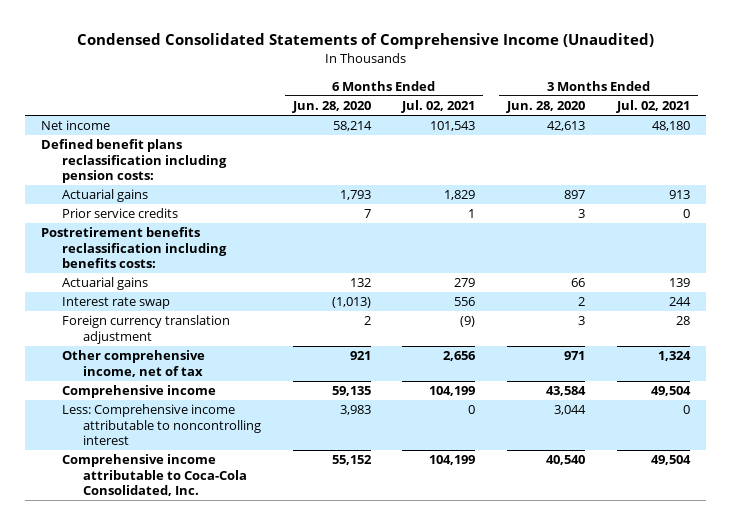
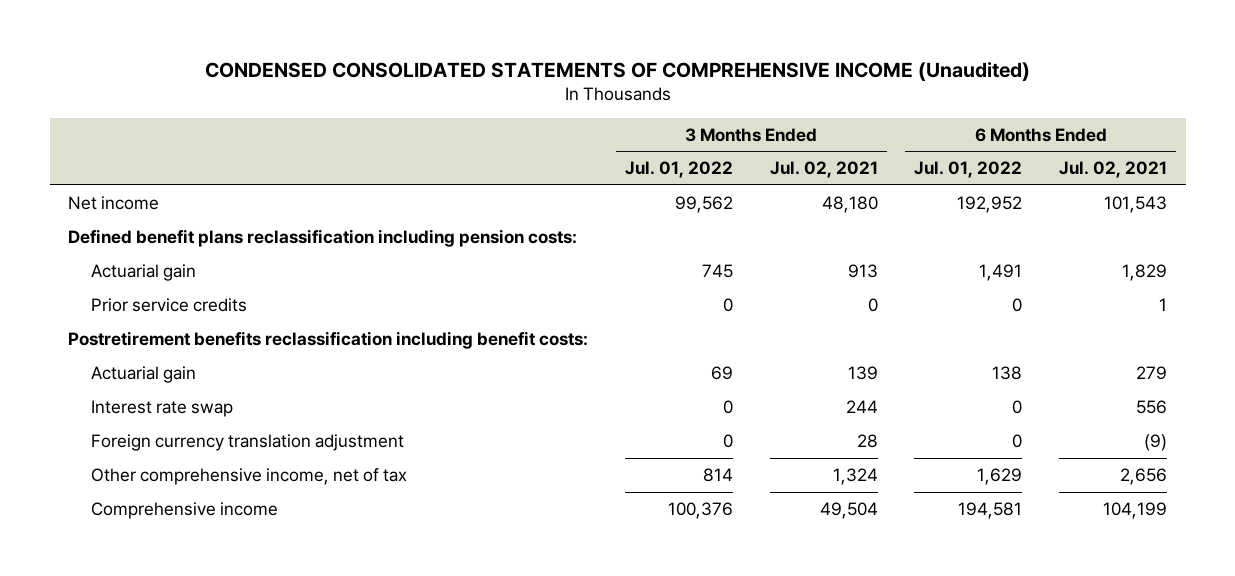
- Condensed Consolidated Statements of Comprehensive Income (Unaudited)
+ CONDENSED CONSOLIDATED STATEMENTS OF COMPREHENSIVE INCOME (Unaudited)
- | 6 Months Ended Jun. 28, 2020 | 6 Months Ended Jul. 02, 2021 | 3 Months Ended Jun. 28, 2020 | 3 Months Ended Jul. 02, 2021
+ | 3 Months Ended Jul. 01, 2022 | 3 Months Ended Jul. 02, 2021 | 6 Months Ended Jul. 01, 2022 | 6 Months Ended Jul. 02, 2021
- Actuarial gains | 1,793 | 1,829 | 897 | 913
+ Actuarial gain | 745 | 913 | 1,491 | 1,829
- Postretirement benefits reclassification including benefits costs:
- Actuarial gains | 132 | 279 | 66 | 139
+ Postretirement benefits reclassification including benefit costs:
+ Actuarial gain | 69 | 139 | 138 | 279
- Less: Comprehensive income attributable to noncontrolling interest | 3,983 | 0 | 3,044 | 0
- Comprehensive income attributable to Coca-Cola Consolidated, Inc. | 55,152 | 104,199 | 40,540 | 49,504

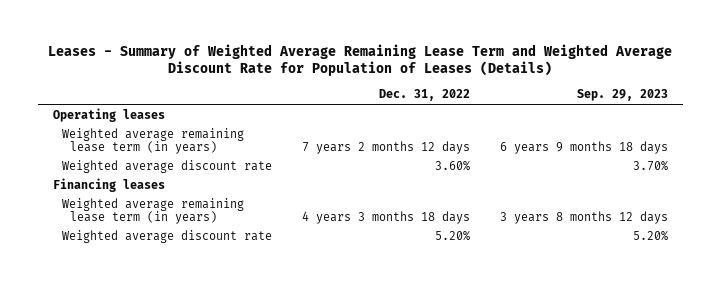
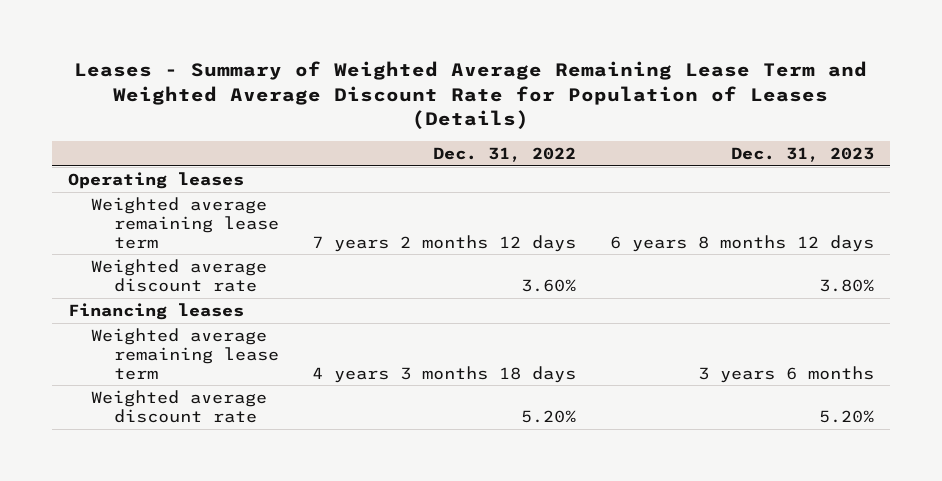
- | Dec. 31, 2022 | Sep. 29, 2023
+ | Dec. 31, 2022 | Dec. 31, 2023
- Weighted average remaining lease term (in years) | 7 years 2 months 12 days | 6 years 9 months 18 days
+ Weighted average remaining lease term | 7 years 2 months 12 days | 6 years 8 months 12 days
- Weighted average remaining lease term (in years) | 4 years 3 months 18 days | 3 years 8 months 12 days
+ Weighted average remaining lease term | 4 years 3 months 18 days | 3 years 6 months

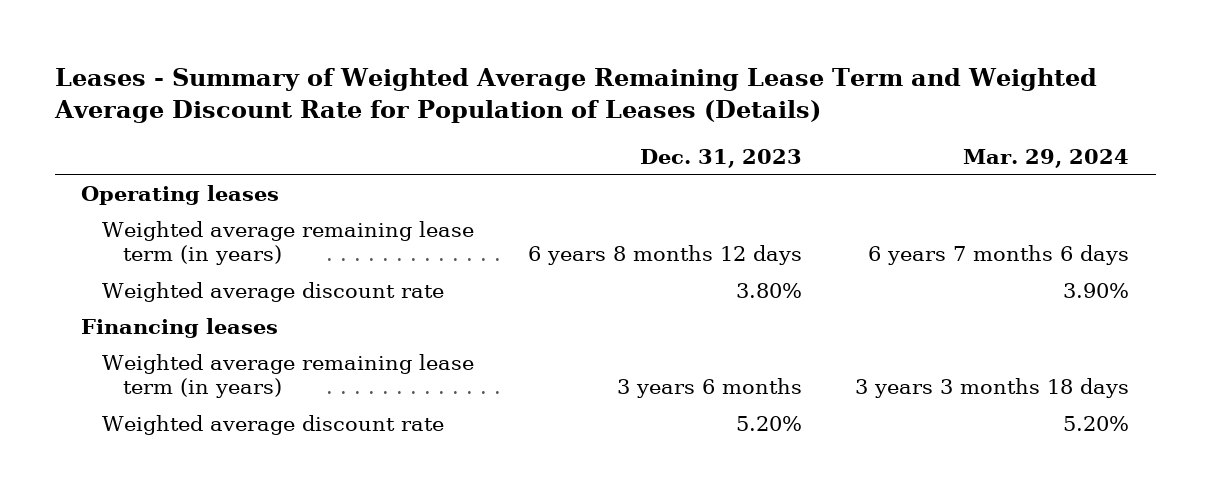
- | Dec. 31, 2022 | Dec. 31, 2023
+ | Dec. 31, 2023 | Mar. 29, 2024
- Weighted average remaining lease term | 7 years 2 months 12 days | 6 years 8 months 12 days
+ Weighted average remaining lease term (in years) | 6 years 8 months 12 days | 6 years 7 months 6 days
- Weighted average remaining lease term | 4 years 3 months 18 days | 3 years 6 months
+ Weighted average remaining lease term (in years) | 3 years 6 months | 3 years 3 months 18 days

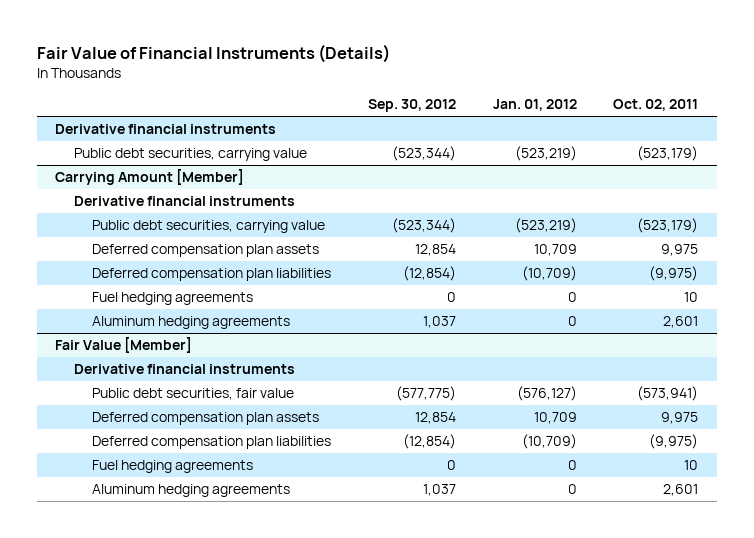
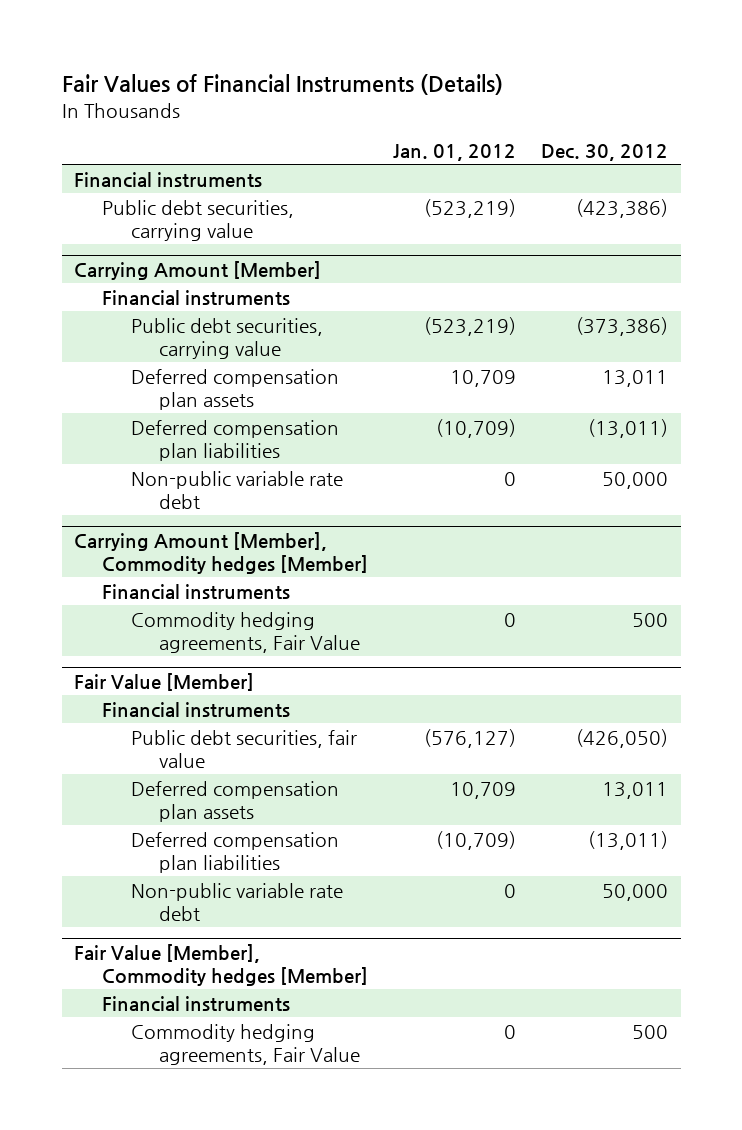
- Fair Value of Financial Instruments (Details)
+ Fair Values of Financial Instruments (Details)
- | Sep. 30, 2012 | Jan. 01, 2012 | Oct. 02, 2011
+ | Jan. 01, 2012 | Dec. 30, 2012
- Derivative financial instruments
+ Financial instruments
@ Carrying Amount [Member]
- Derivative financial instruments
+ Financial instruments
- Fuel hedging agreements | 0 | 0 | 10
- Aluminum hedging agreements | 1,037 | 0 | 2,601
+ Non-public variable rate debt | 0 | 50,000
+ Carrying Amount [Member], Commodity hedges [Member]
+ Financial instruments
+ Commodity hedging agreements, Fair Value | 0 | 500
@ Fair Value [Member]
- Derivative financial instruments
+ Financial instruments
- Fuel hedging agreements | 0 | 0 | 10
- Aluminum hedging agreements | 1,037 | 0 | 2,601
+ Non-public variable rate debt | 0 | 50,000
+ Fair Value [Member], Commodity hedges [Member]
+ Financial instruments
+ Commodity hedging agreements, Fair Value | 0 | 500

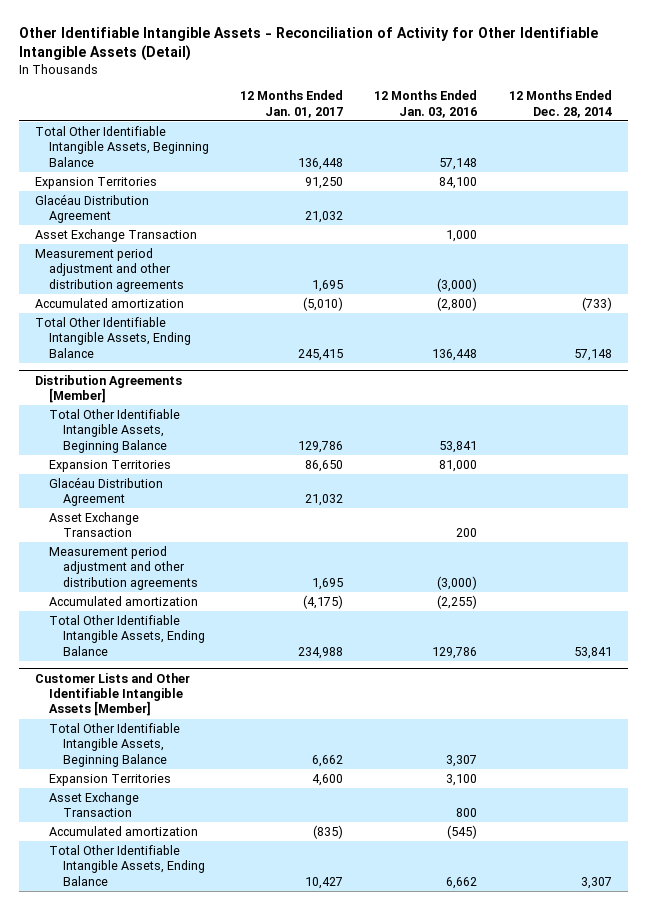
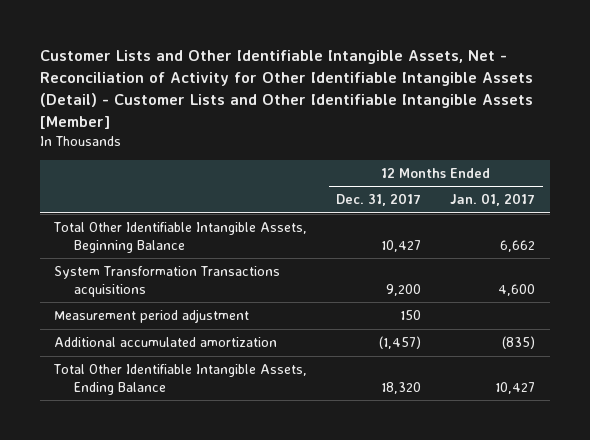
- Other Identifiable Intangible Assets - Reconciliation of Activity for Other Identifiable Intangible Assets (Detail)
+ Customer Lists and Other Identifiable Intangible Assets, Net - Reconciliation of Activity for Other Identifiable Intangible Assets (Detail) - Customer Lists and Other Identifiable Intangible Assets [Member]
- | 12 Months Ended Jan. 01, 2017 | 12 Months Ended Jan. 03, 2016 | 12 Months Ended Dec. 28, 2014
+ | 12 Months Ended Dec. 31, 2017 | 12 Months Ended Jan. 01, 2017
- Total Other Identifiable Intangible Assets, Beginning Balance | 136,448 | 57,148 |
- Expansion Territories | 91,250 | 84,100 |
- Glacéau Distribution Agreement | 21,032 | |
- Asset Exchange Transaction | | 1,000 |
- Measurement period adjustment and other distribution agreements | 1,695 | (3,000) |
- Accumulated amortization | (5,010) | (2,800) | (733)
- Total Other Identifiable Intangible Assets, Ending Balance | 245,415 | 136,448 | 57,148
- Distribution Agreements [Member]
- Total Other Identifiable Intangible Assets, Beginning Balance | 129,786 | 53,841 |
- Expansion Territories | 86,650 | 81,000 |
- Glacéau Distribution Agreement | 21,032 | |
- Asset Exchange Transaction | | 200 |
- Measurement period adjustment and other distribution agreements | 1,695 | (3,000) |
- Accumulated amortization | (4,175) | (2,255) |
- Total Other Identifiable Intangible Assets, Ending Balance | 234,988 | 129,786 | 53,841
- Customer Lists and Other Identifiable Intangible Assets [Member]
- Expansion Territories | 4,600 | 3,100 |
- Asset Exchange Transaction | | 800 |
- Accumulated amortization | (835) | (545) |
+ System Transformation Transactions acquisitions | 9,200 | 4,600
+ Measurement period adjustment | 150 |
+ Additional accumulated amortization | (1,457) | (835)

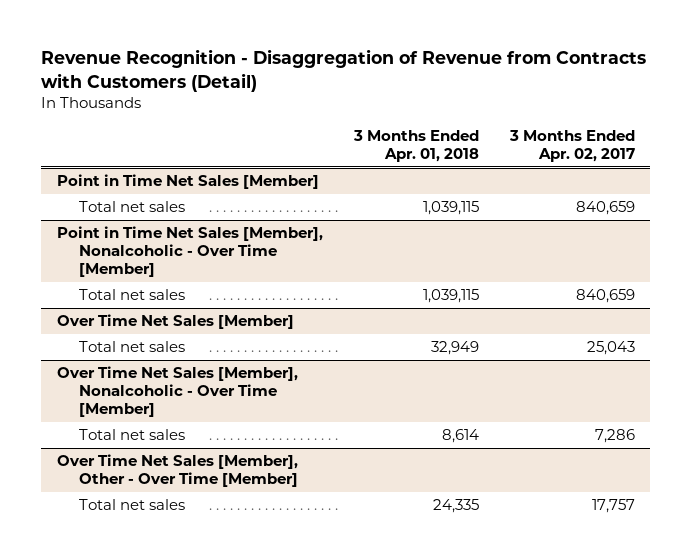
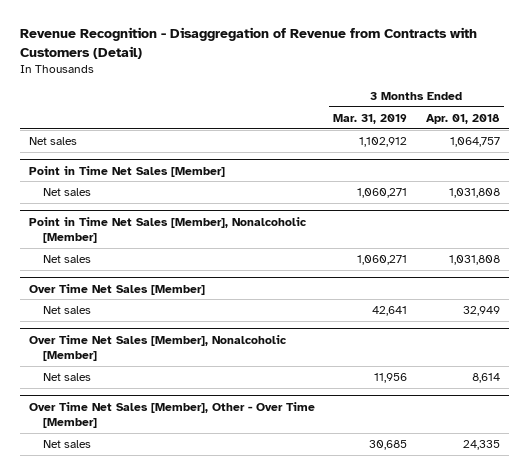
- | 3 Months Ended Apr. 01, 2018 | 3 Months Ended Apr. 02, 2017
+ | 3 Months Ended Mar. 31, 2019 | 3 Months Ended Apr. 01, 2018
+ Net sales | 1,102,912 | 1,064,757
@ Point in Time Net Sales [Member]
- Total net sales | 1,039,115 | 840,659
- Point in Time Net Sales [Member], Nonalcoholic - Over Time [Member]
- Total net sales | 1,039,115 | 840,659
@ Point in Time Net Sales [Member]
+ Net sales | 1,060,271 | 1,031,808
+ Point in Time Net Sales [Member], Nonalcoholic [Member]
+ Net sales | 1,060,271 | 1,031,808
@ Over Time Net Sales [Member]
- Total net sales | 32,949 | 25,043
- Over Time Net Sales [Member], Nonalcoholic - Over Time [Member]
- Total net sales | 8,614 | 7,286
@ Over Time Net Sales [Member]
+ Net sales | 42,641 | 32,949
+ Over Time Net Sales [Member], Nonalcoholic [Member]
+ Net sales | 11,956 | 8,614
@ Over Time Net Sales [Member], Other - Over Time [Member]
- Total net sales | 24,335 | 17,757
+ Net sales | 30,685 | 24,335

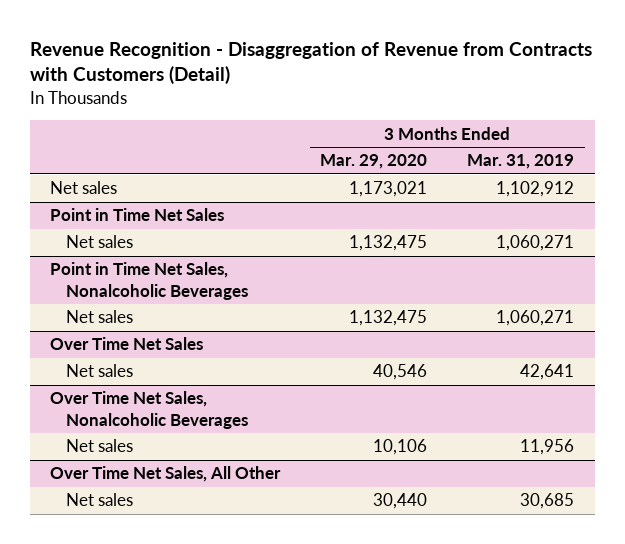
- | 3 Months Ended Mar. 31, 2019 | 3 Months Ended Apr. 01, 2018
+ | 3 Months Ended Mar. 29, 2020 | 3 Months Ended Mar. 31, 2019
- Point in Time Net Sales [Member]
+ Point in Time Net Sales
- Point in Time Net Sales [Member], Nonalcoholic [Member]
+ Point in Time Net Sales, Nonalcoholic Beverages
- Over Time Net Sales [Member]
+ Over Time Net Sales
- Over Time Net Sales [Member], Nonalcoholic [Member]
+ Over Time Net Sales, Nonalcoholic Beverages
- Over Time Net Sales [Member], Other - Over Time [Member]
+ Over Time Net Sales, All Other

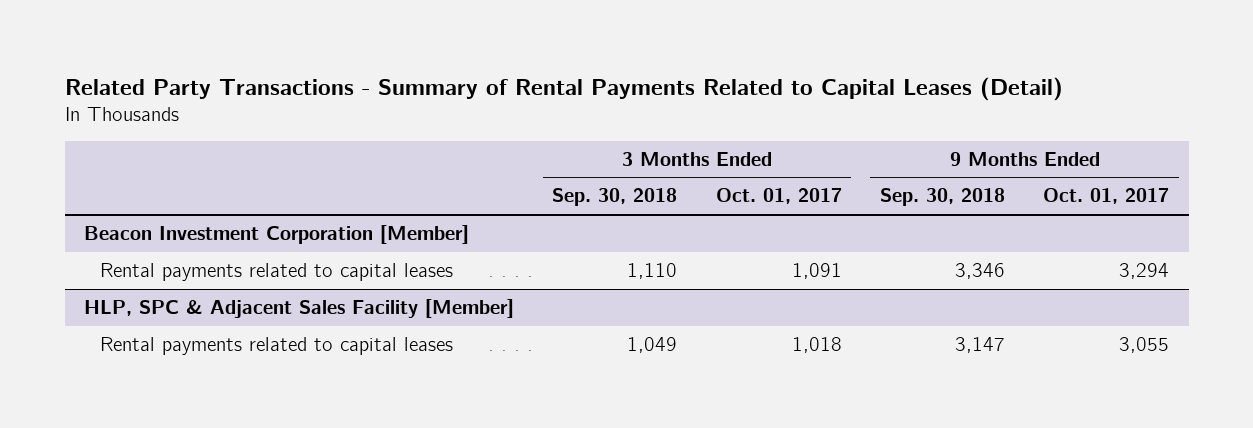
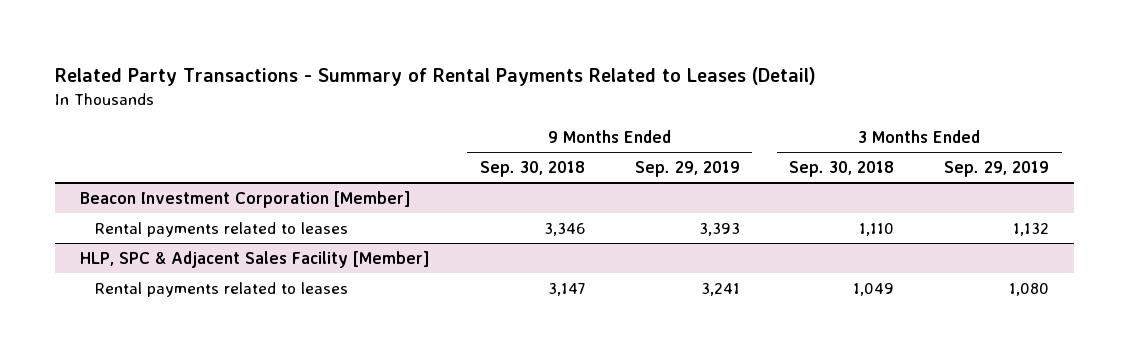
- Related Party Transactions - Summary of Rental Payments Related to Capital Leases (Detail)
+ Related Party Transactions - Summary of Rental Payments Related to Leases (Detail)
- | 3 Months Ended Sep. 30, 2018 | 3 Months Ended Oct. 01, 2017 | 9 Months Ended Sep. 30, 2018 | 9 Months Ended Oct. 01, 2017
+ | 9 Months Ended Sep. 30, 2018 | 9 Months Ended Sep. 29, 2019 | 3 Months Ended Sep. 30, 2018 | 3 Months Ended Sep. 29, 2019
@ Beacon Investment Corporation [Member]
- Rental payments related to capital leases | 1,110 | 1,091 | 3,346 | 3,294
+ Rental payments related to leases | 3,346 | 3,393 | 1,110 | 1,132
@ HLP, SPC & Adjacent Sales Facility [Member]
- Rental payments related to capital leases | 1,049 | 1,018 | 3,147 | 3,055
+ Rental payments related to leases | 3,147 | 3,241 | 1,049 | 1,080

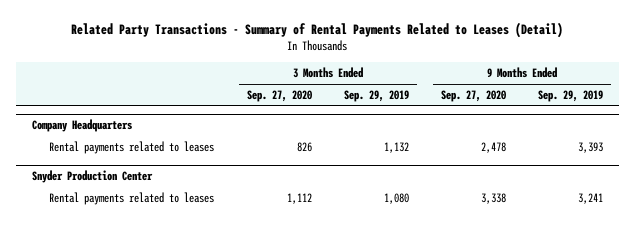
- | 9 Months Ended Sep. 30, 2018 | 9 Months Ended Sep. 29, 2019 | 3 Months Ended Sep. 30, 2018 | 3 Months Ended Sep. 29, 2019
+ | 3 Months Ended Sep. 27, 2020 | 3 Months Ended Sep. 29, 2019 | 9 Months Ended Sep. 27, 2020 | 9 Months Ended Sep. 29, 2019
- Beacon Investment Corporation [Member]
+ Company Headquarters
- HLP, SPC & Adjacent Sales Facility [Member]
+ Snyder Production Center

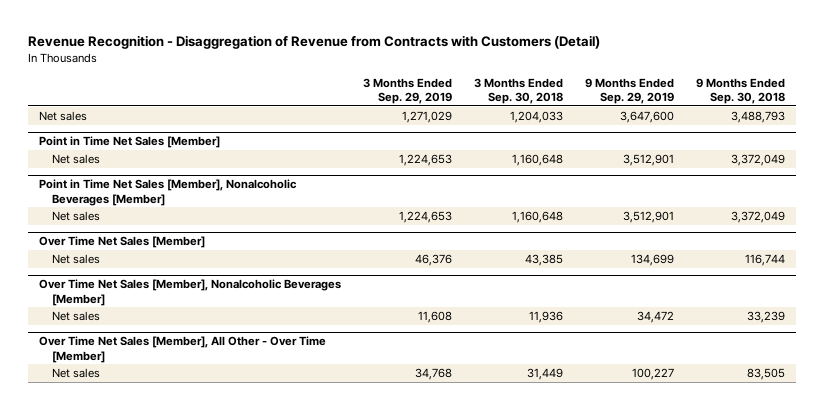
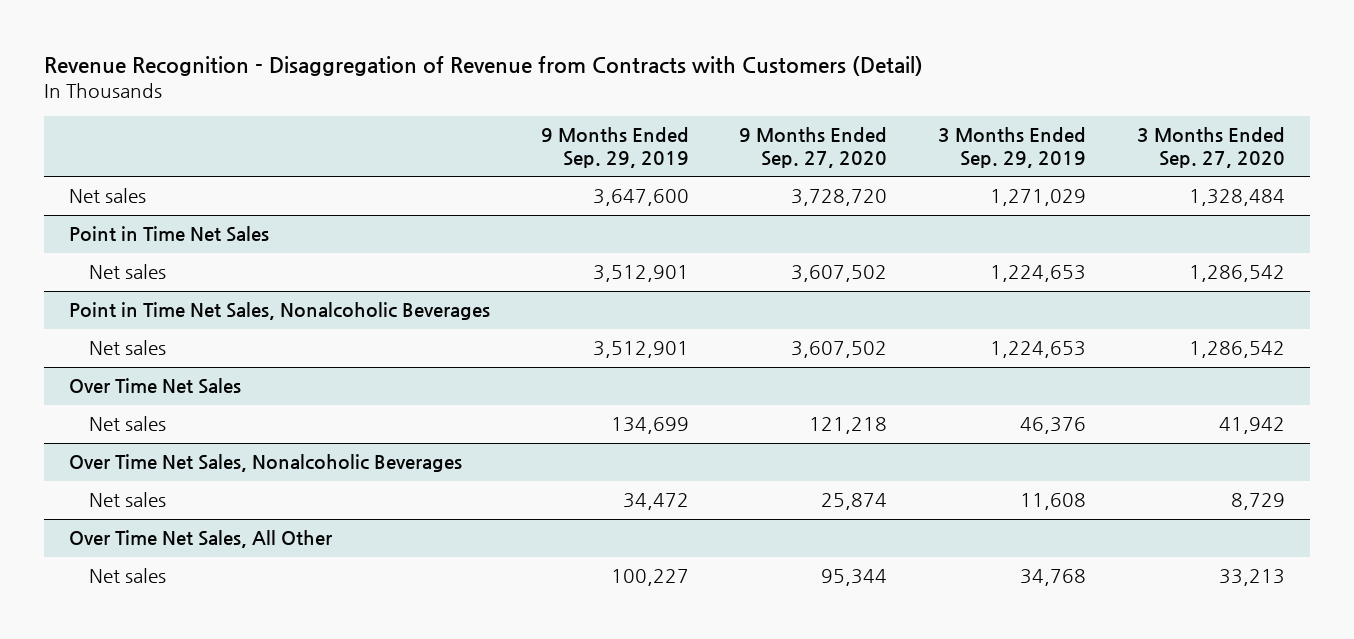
- | 3 Months Ended Sep. 29, 2019 | 3 Months Ended Sep. 30, 2018 | 9 Months Ended Sep. 29, 2019 | 9 Months Ended Sep. 30, 2018
+ | 9 Months Ended Sep. 29, 2019 | 9 Months Ended Sep. 27, 2020 | 3 Months Ended Sep. 29, 2019 | 3 Months Ended Sep. 27, 2020
- Point in Time Net Sales [Member]
+ Point in Time Net Sales
- Point in Time Net Sales [Member], Nonalcoholic Beverages [Member]
+ Point in Time Net Sales, Nonalcoholic Beverages
- Over Time Net Sales [Member]
+ Over Time Net Sales
- Over Time Net Sales [Member], Nonalcoholic Beverages [Member]
+ Over Time Net Sales, Nonalcoholic Beverages
- Over Time Net Sales [Member], All Other - Over Time [Member]
+ Over Time Net Sales, All Other

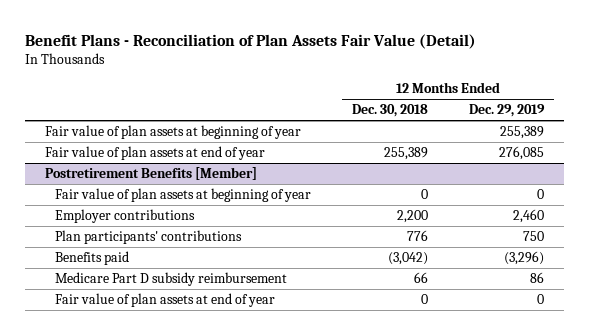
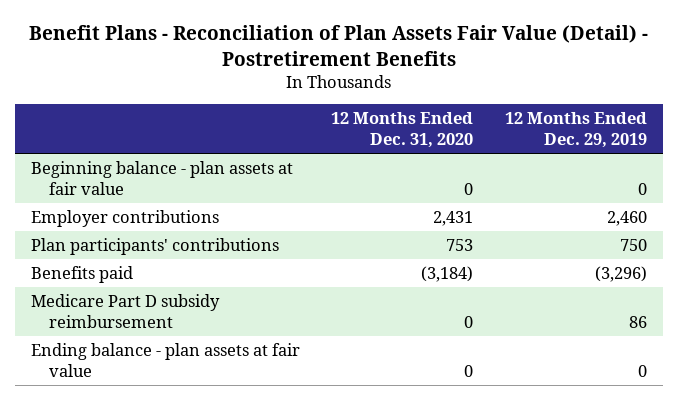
- Benefit Plans - Reconciliation of Plan Assets Fair Value (Detail)
+ Benefit Plans - Reconciliation of Plan Assets Fair Value (Detail) - Postretirement Benefits
- | 12 Months Ended Dec. 30, 2018 | 12 Months Ended Dec. 29, 2019
+ | 12 Months Ended Dec. 31, 2020 | 12 Months Ended Dec. 29, 2019
- Fair value of plan assets at beginning of year | | 255,389
- Fair value of plan assets at end of year | 255,389 | 276,085
- Postretirement Benefits [Member]
- Fair value of plan assets at beginning of year | 0 | 0
+ Beginning balance - plan assets at fair value | 0 | 0
- Fair value of plan assets at end of year | 0 | 0
+ Ending balance - plan assets at fair value | 0 | 0

